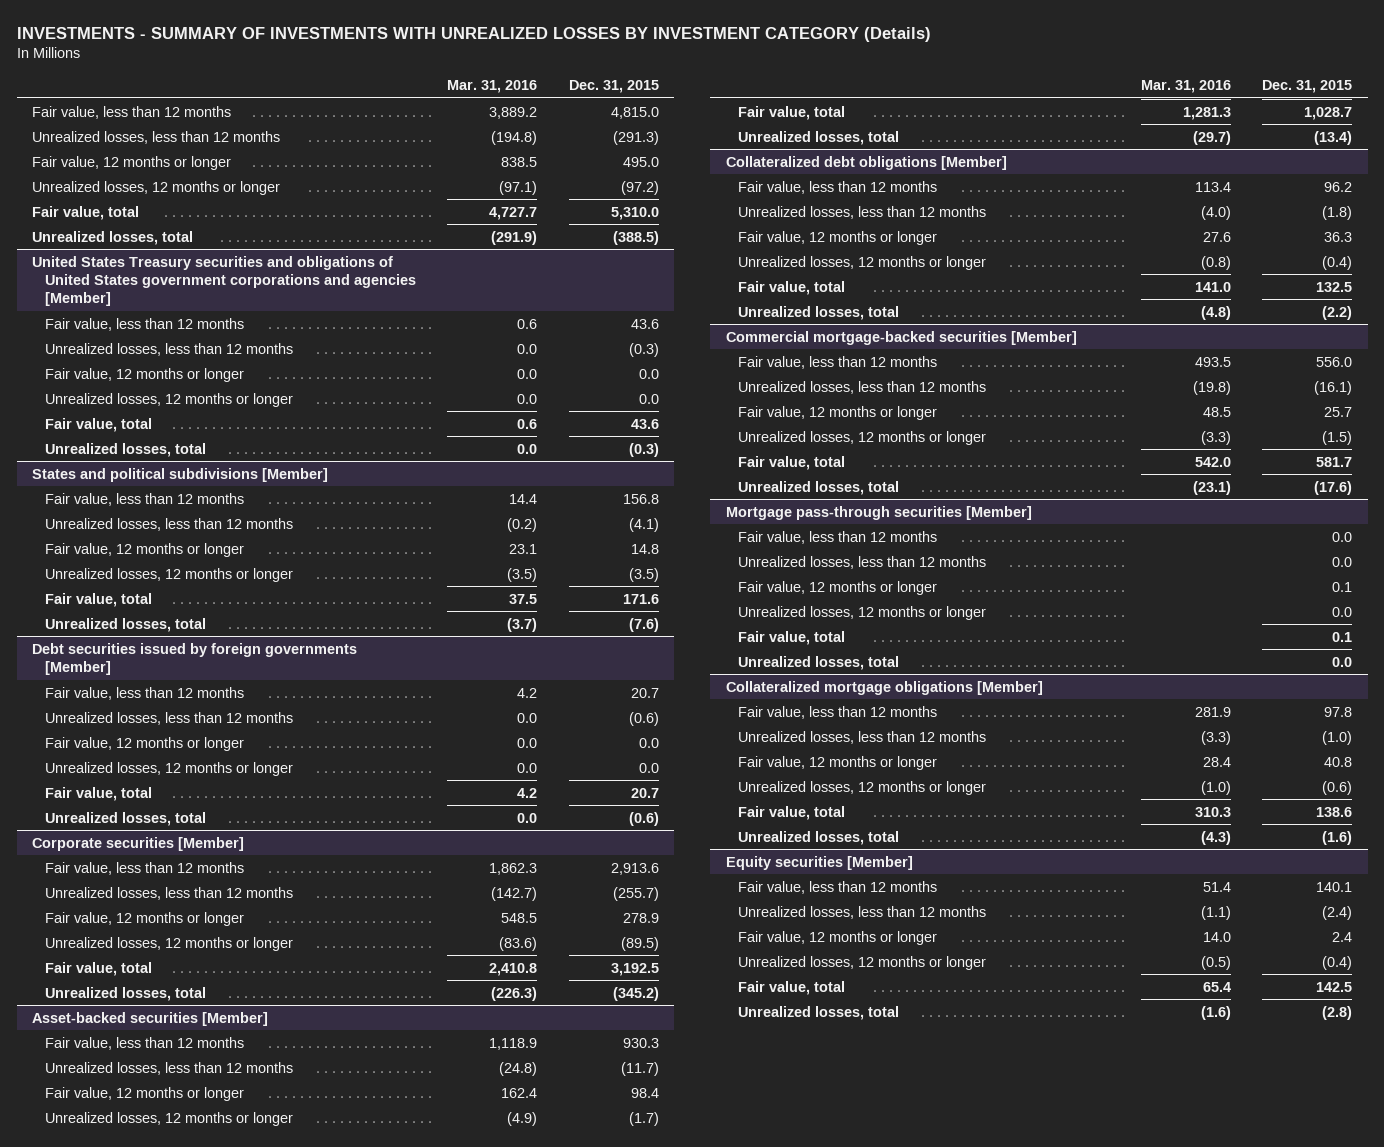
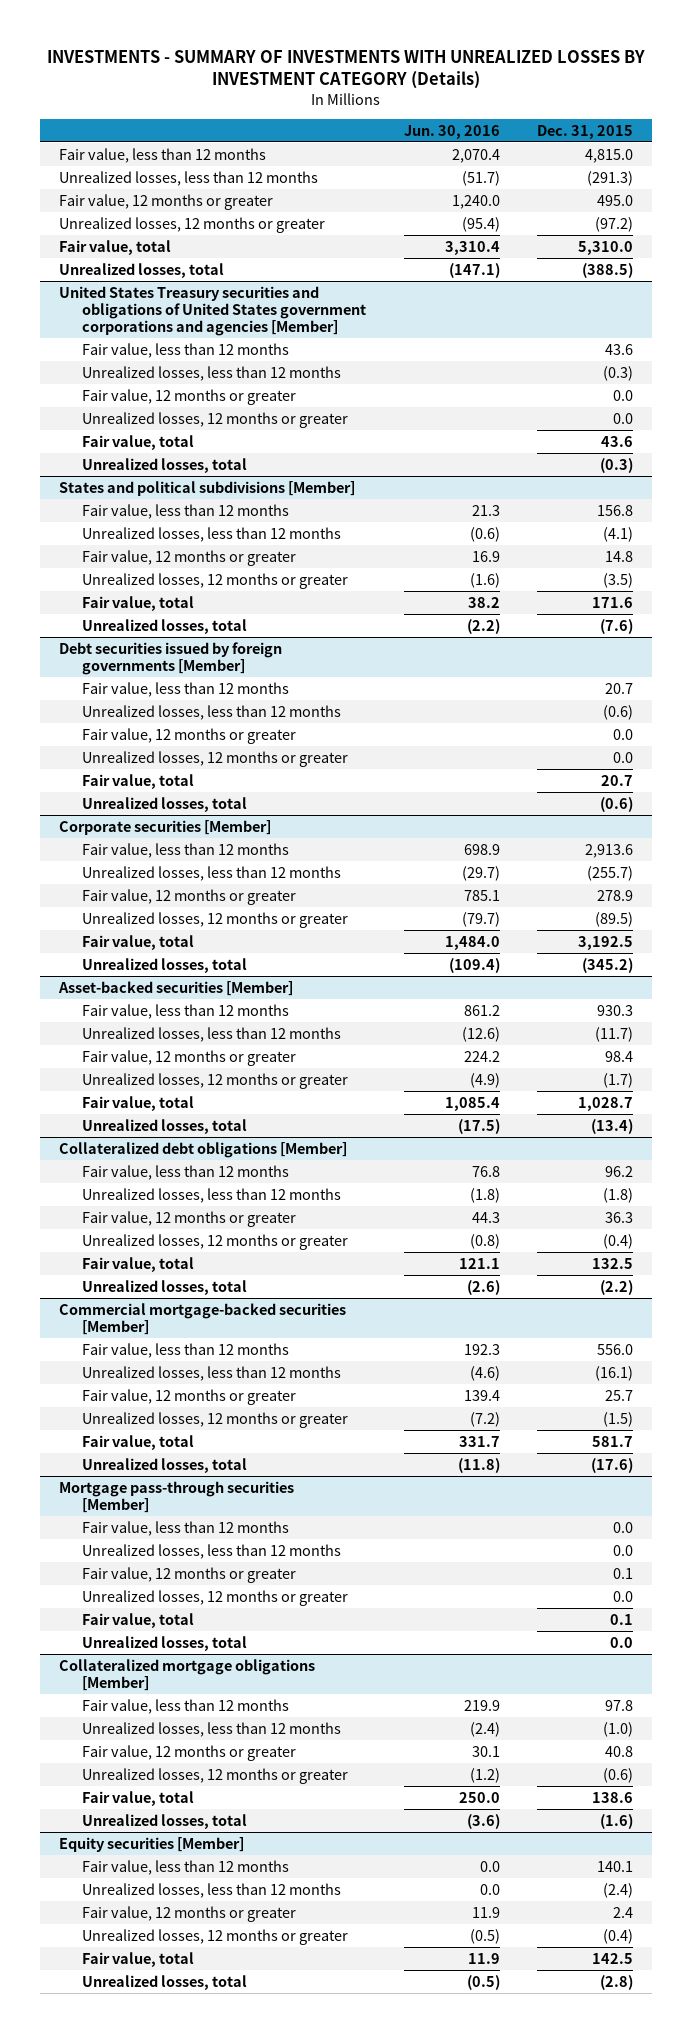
- | Mar. 31, 2016 | Dec. 31, 2015
+ | Jun. 30, 2016 | Dec. 31, 2015
- Fair value, 12 months or longer | 838.5 | 495.0
- Unrealized losses, 12 months or longer | (97.1) | (97.2)
+ Fair value, 12 months or greater | 1,240.0 | 495.0
+ Unrealized losses, 12 months or greater | (95.4) | (97.2)
@ United States Treasury securities and obligations of United States government corporations and agencies [Member]
- Fair value, 12 months or longer | 0.0 | 0.0
- Unrealized losses, 12 months or longer | 0.0 | 0.0
+ Fair value, 12 months or greater | | 0.0
+ Unrealized losses, 12 months or greater | | 0.0
@ States and political subdivisions [Member]
- Fair value, 12 months or longer | 23.1 | 14.8
- Unrealized losses, 12 months or longer | (3.5) | (3.5)
+ Fair value, 12 months or greater | 16.9 | 14.8
+ Unrealized losses, 12 months or greater | (1.6) | (3.5)
@ Debt securities issued by foreign governments [Member]
- Fair value, 12 months or longer | 0.0 | 0.0
- Unrealized losses, 12 months or longer | 0.0 | 0.0
+ Fair value, 12 months or greater | | 0.0
+ Unrealized losses, 12 months or greater | | 0.0
@ Corporate securities [Member]
- Fair value, 12 months or longer | 548.5 | 278.9
- Unrealized losses, 12 months or longer | (83.6) | (89.5)
+ Fair value, 12 months or greater | 785.1 | 278.9
+ Unrealized losses, 12 months or greater | (79.7) | (89.5)
@ Asset-backed securities [Member]
- Fair value, 12 months or longer | 162.4 | 98.4
- Unrealized losses, 12 months or longer | (4.9) | (1.7)
+ Fair value, 12 months or greater | 224.2 | 98.4
+ Unrealized losses, 12 months or greater | (4.9) | (1.7)
@ Collateralized debt obligations [Member]
- Fair value, 12 months or longer | 27.6 | 36.3
- Unrealized losses, 12 months or longer | (0.8) | (0.4)
+ Fair value, 12 months or greater | 44.3 | 36.3
+ Unrealized losses, 12 months or greater | (0.8) | (0.4)
@ Commercial mortgage-backed securities [Member]
- Fair value, 12 months or longer | 48.5 | 25.7
- Unrealized losses, 12 months or longer | (3.3) | (1.5)
+ Fair value, 12 months or greater | 139.4 | 25.7
+ Unrealized losses, 12 months or greater | (7.2) | (1.5)
@ Mortgage pass-through securities [Member]
- Fair value, 12 months or longer | | 0.1
- Unrealized losses, 12 months or longer | | 0.0
+ Fair value, 12 months or greater | | 0.1
+ Unrealized losses, 12 months or greater | | 0.0
@ Collateralized mortgage obligations [Member]
- Fair value, 12 months or longer | 28.4 | 40.8
- Unrealized losses, 12 months or longer | (1.0) | (0.6)
+ Fair value, 12 months or greater | 30.1 | 40.8
+ Unrealized losses, 12 months or greater | (1.2) | (0.6)
@ Equity securities [Member]
- Fair value, 12 months or longer | 14.0 | 2.4
- Unrealized losses, 12 months or longer | (0.5) | (0.4)
+ Fair value, 12 months or greater | 11.9 | 2.4
+ Unrealized losses, 12 months or greater | (0.5) | (0.4)

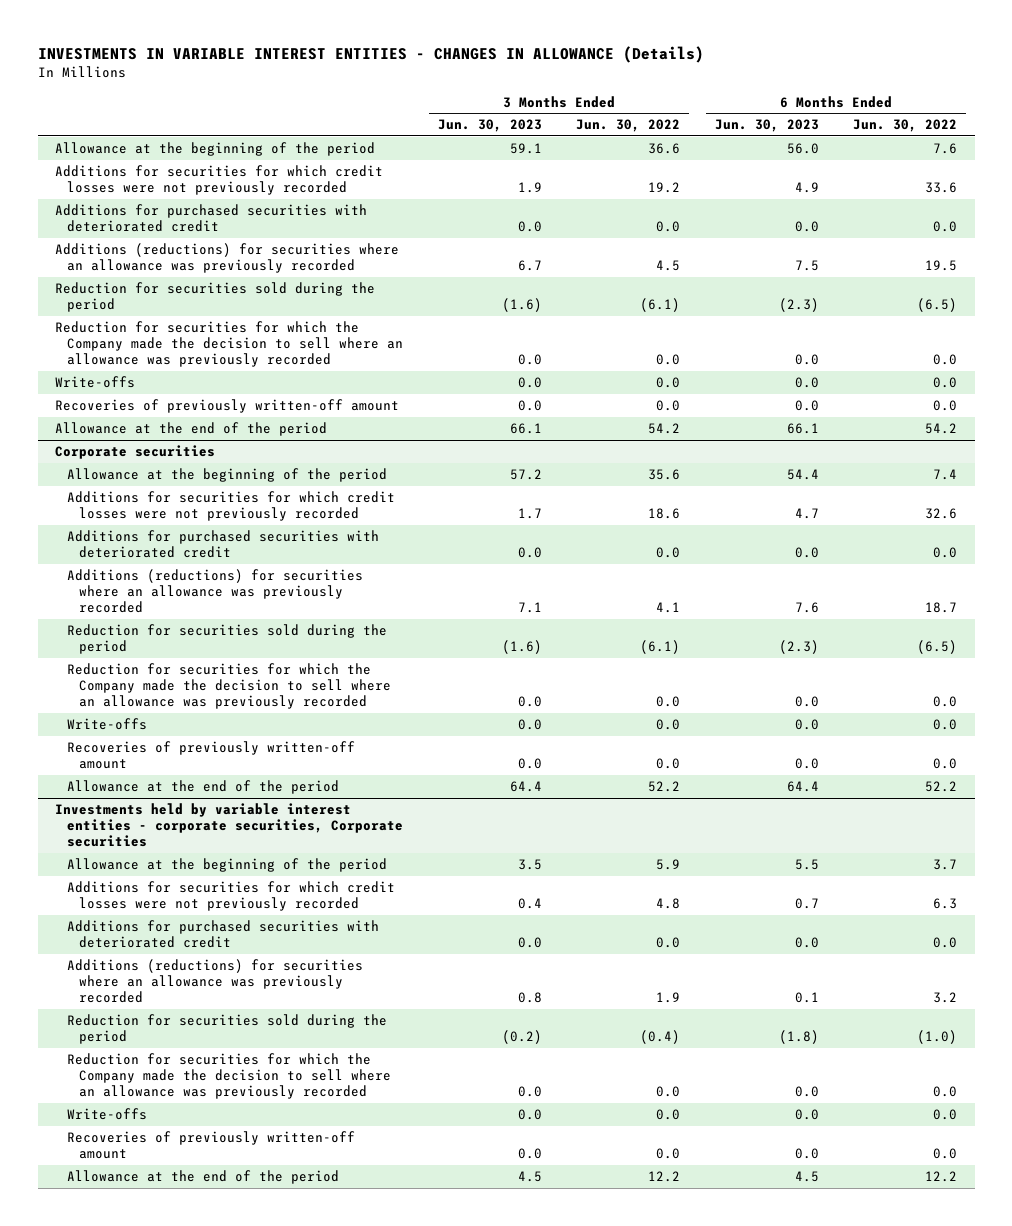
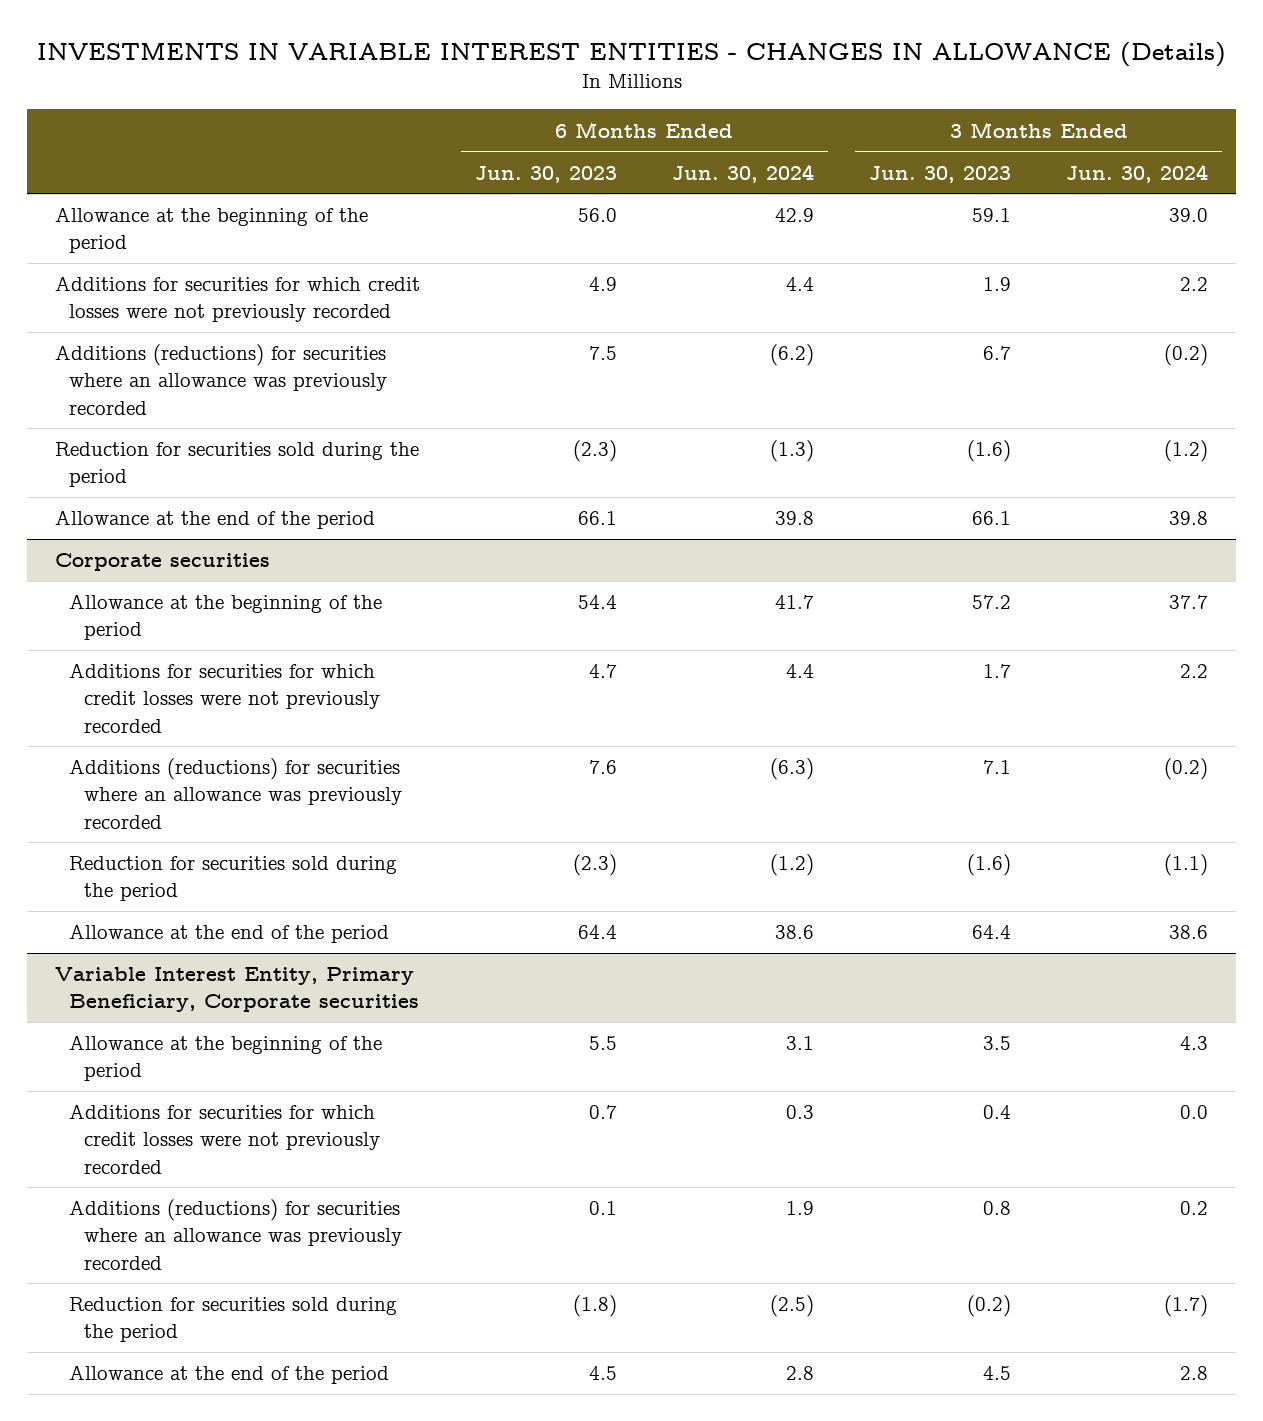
- | 3 Months Ended Jun. 30, 2023 | 3 Months Ended Jun. 30, 2022 | 6 Months Ended Jun. 30, 2023 | 6 Months Ended Jun. 30, 2022
+ | 6 Months Ended Jun. 30, 2023 | 6 Months Ended Jun. 30, 2024 | 3 Months Ended Jun. 30, 2023 | 3 Months Ended Jun. 30, 2024
- Additions for purchased securities with deteriorated credit | 0.0 | 0.0 | 0.0 | 0.0
- Reduction for securities for which the Company made the decision to sell where an allowance was previously recorded | 0.0 | 0.0 | 0.0 | 0.0
- Write-offs | 0.0 | 0.0 | 0.0 | 0.0
- Recoveries of previously written-off amount | 0.0 | 0.0 | 0.0 | 0.0
@ Corporate securities
- Additions for purchased securities with deteriorated credit | 0.0 | 0.0 | 0.0 | 0.0
- Reduction for securities for which the Company made the decision to sell where an allowance was previously recorded | 0.0 | 0.0 | 0.0 | 0.0
- Write-offs | 0.0 | 0.0 | 0.0 | 0.0
- Recoveries of previously written-off amount | 0.0 | 0.0 | 0.0 | 0.0
- Investments held by variable interest entities - corporate securities, Corporate securities
+ Variable Interest Entity, Primary Beneficiary, Corporate securities
- Additions for purchased securities with deteriorated credit | 0.0 | 0.0 | 0.0 | 0.0
- Reduction for securities for which the Company made the decision to sell where an allowance was previously recorded | 0.0 | 0.0 | 0.0 | 0.0
- Write-offs | 0.0 | 0.0 | 0.0 | 0.0
- Recoveries of previously written-off amount | 0.0 | 0.0 | 0.0 | 0.0

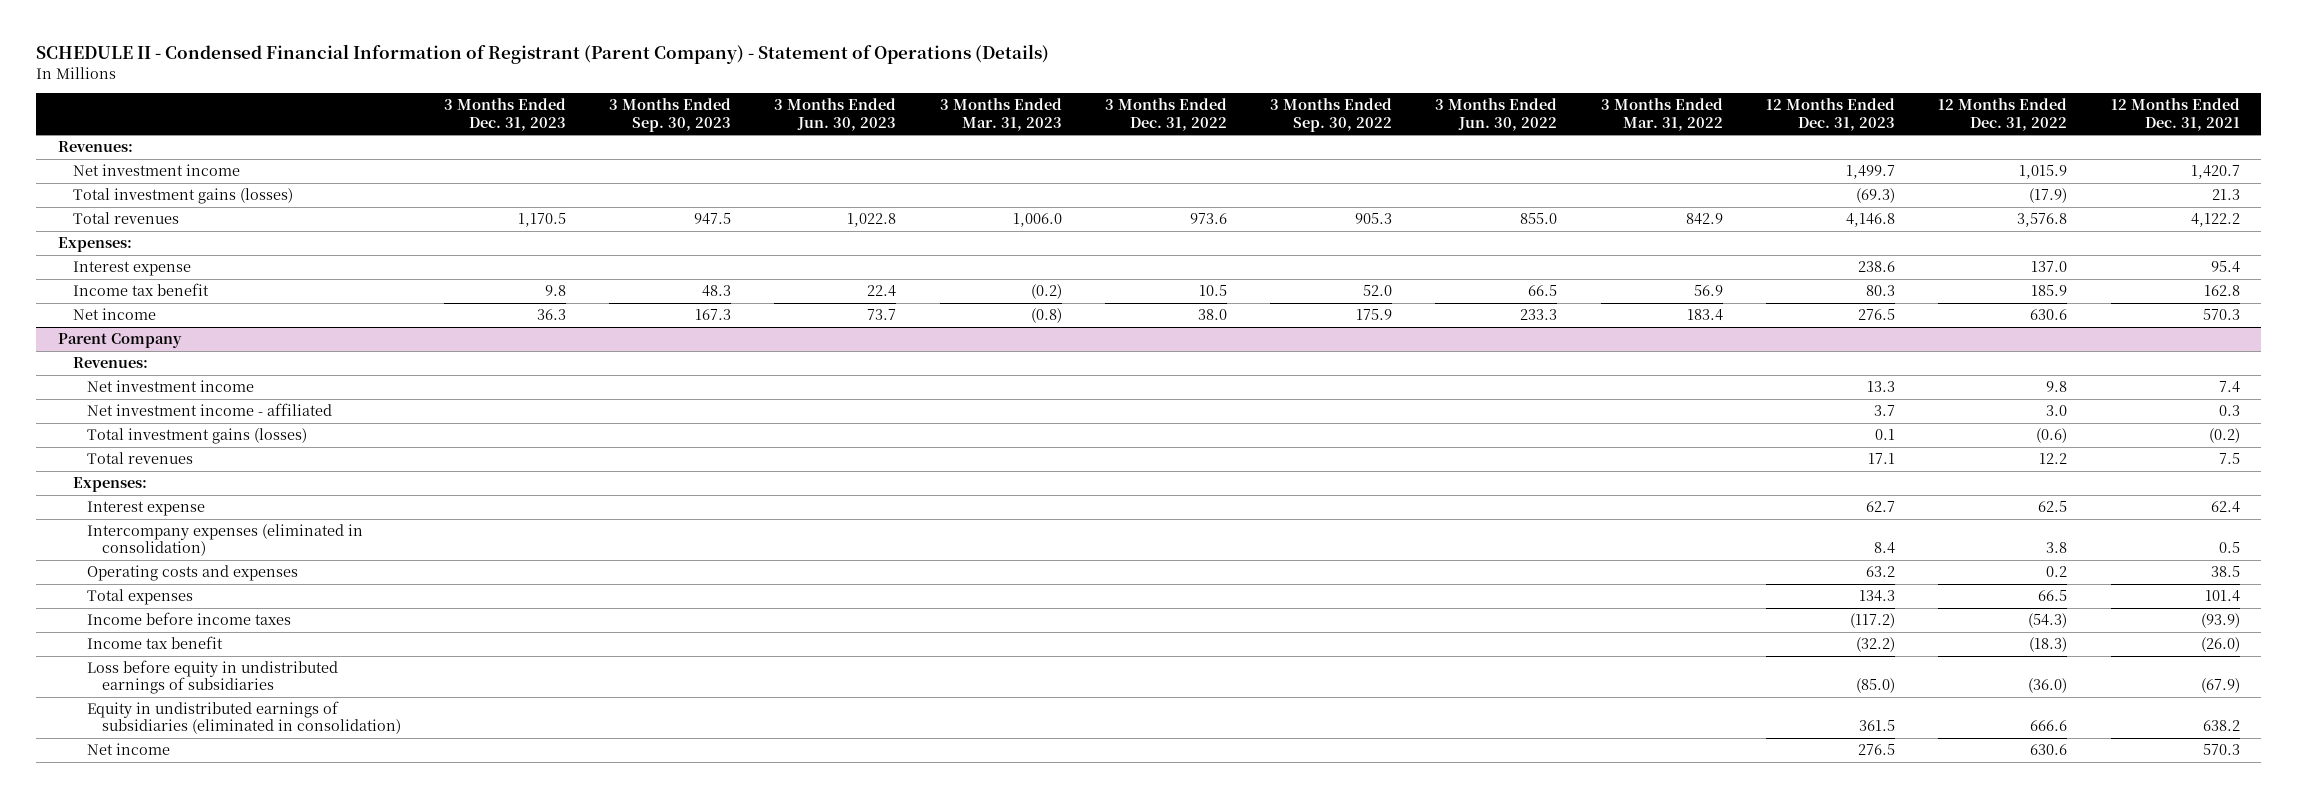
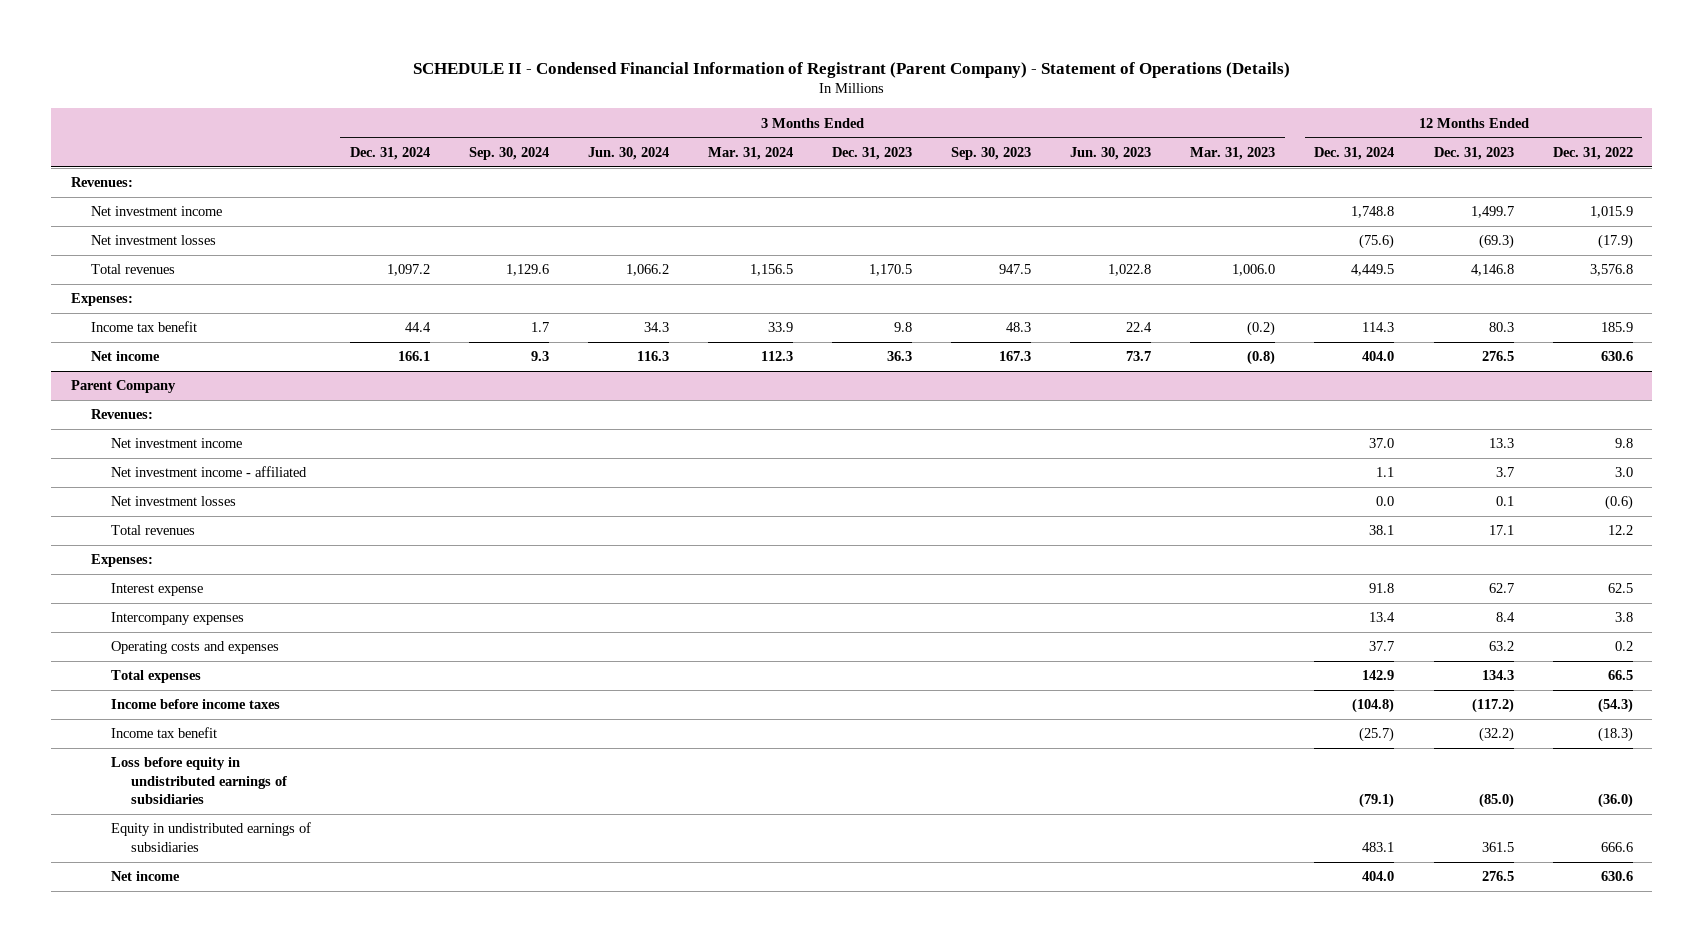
- | 3 Months Ended Dec. 31, 2023 | 3 Months Ended Sep. 30, 2023 | 3 Months Ended Jun. 30, 2023 | 3 Months Ended Mar. 31, 2023 | 3 Months Ended Dec. 31, 2022 | 3 Months Ended Sep. 30, 2022 | 3 Months Ended Jun. 30, 2022 | 3 Months Ended Mar. 31, 2022 | 12 Months Ended Dec. 31, 2023 | 12 Months Ended Dec. 31, 2022 | 12 Months Ended Dec. 31, 2021
+ | 3 Months Ended Dec. 31, 2024 | 3 Months Ended Sep. 30, 2024 | 3 Months Ended Jun. 30, 2024 | 3 Months Ended Mar. 31, 2024 | 3 Months Ended Dec. 31, 2023 | 3 Months Ended Sep. 30, 2023 | 3 Months Ended Jun. 30, 2023 | 3 Months Ended Mar. 31, 2023 | 12 Months Ended Dec. 31, 2024 | 12 Months Ended Dec. 31, 2023 | 12 Months Ended Dec. 31, 2022
- Total investment gains (losses) | | | | | | | | | (69.3) | (17.9) | 21.3
+ Net investment losses | | | | | | | | | (75.6) | (69.3) | (17.9)
- Interest expense | | | | | | | | | 238.6 | 137.0 | 95.4
@ Parent Company
- Total investment gains (losses) | | | | | | | | | 0.1 | (0.6) | (0.2)
+ Net investment losses | | | | | | | | | 0.0 | 0.1 | (0.6)
- Intercompany expenses (eliminated in consolidation) | | | | | | | | | 8.4 | 3.8 | 0.5
+ Intercompany expenses | | | | | | | | | 13.4 | 8.4 | 3.8
- Equity in undistributed earnings of subsidiaries (eliminated in consolidation) | | | | | | | | | 361.5 | 666.6 | 638.2
+ Equity in undistributed earnings of subsidiaries | | | | | | | | | 483.1 | 361.5 | 666.6

